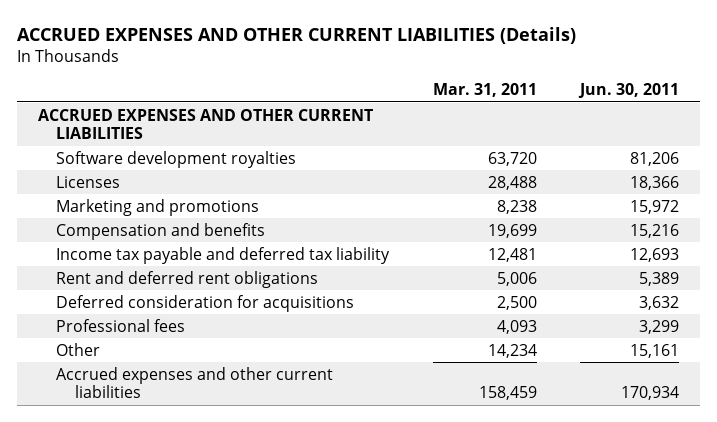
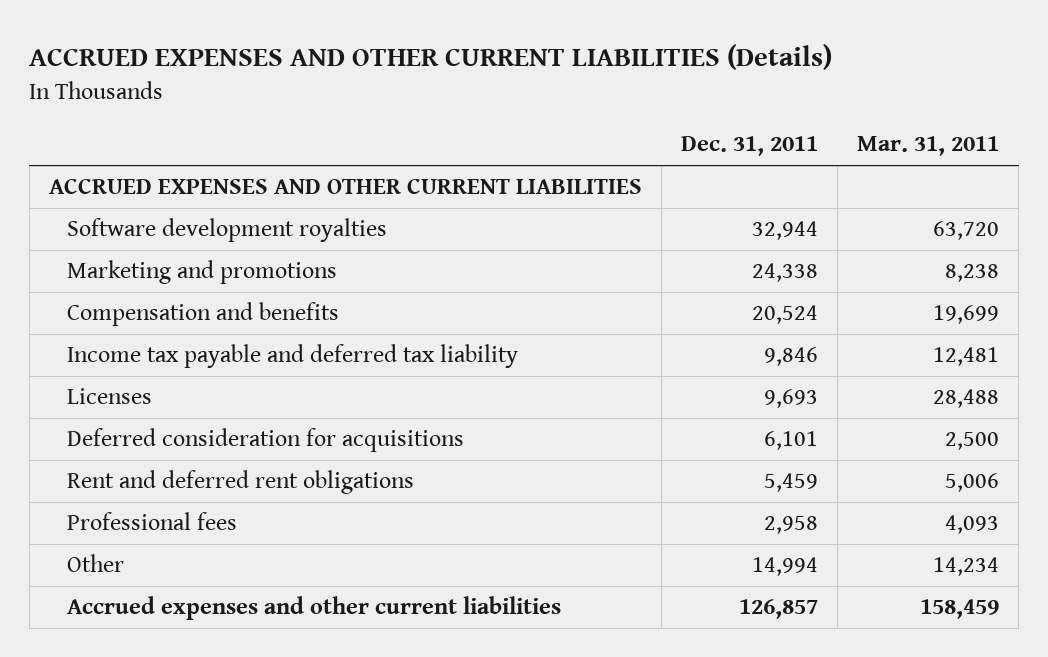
- | Mar. 31, 2011 | Jun. 30, 2011
+ | Dec. 31, 2011 | Mar. 31, 2011
moved down: Licenses | 9,693 | 28,488
moved down: Rent and deferred rent obligations | 5,459 | 5,006

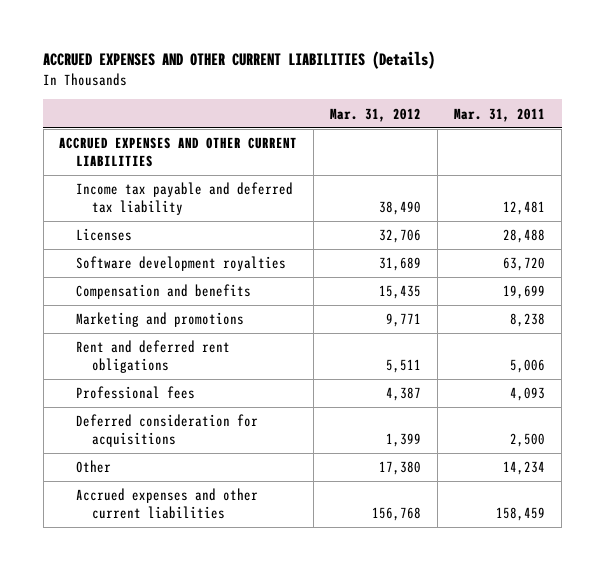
- | Dec. 31, 2011 | Mar. 31, 2011
+ | Mar. 31, 2012 | Mar. 31, 2011
moved down: Software development royalties | 31,689 | 63,720
moved down: Compensation and benefits | 15,435 | 19,699
moved down: Marketing and promotions | 9,771 | 8,238
moved down: Deferred consideration for acquisitions | 1,399 | 2,500

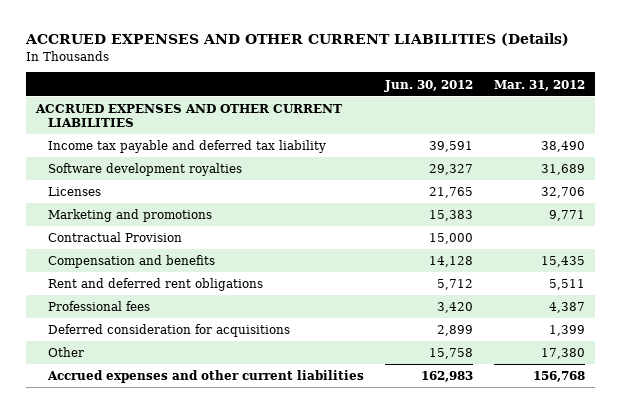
- | Mar. 31, 2012 | Mar. 31, 2011
+ | Jun. 30, 2012 | Mar. 31, 2012
moved down: Licenses | 21,765 | 32,706
+ Contractual Provision | 15,000 |
moved down: Compensation and benefits | 14,128 | 15,435

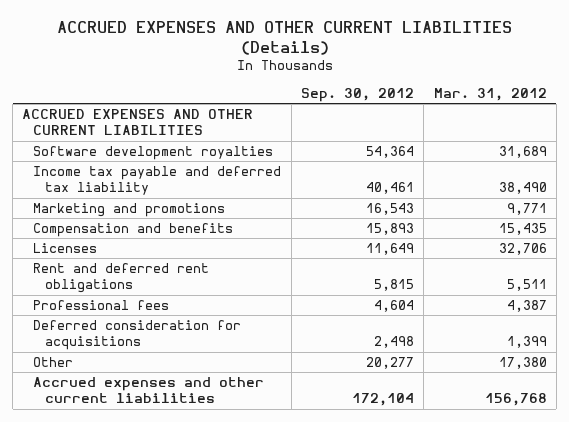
- | Jun. 30, 2012 | Mar. 31, 2012
+ | Sep. 30, 2012 | Mar. 31, 2012
moved down: Income tax payable and deferred tax liability | 40,461 | 38,490
- Contractual Provision | 15,000 |
moved down: Licenses | 11,649 | 32,706

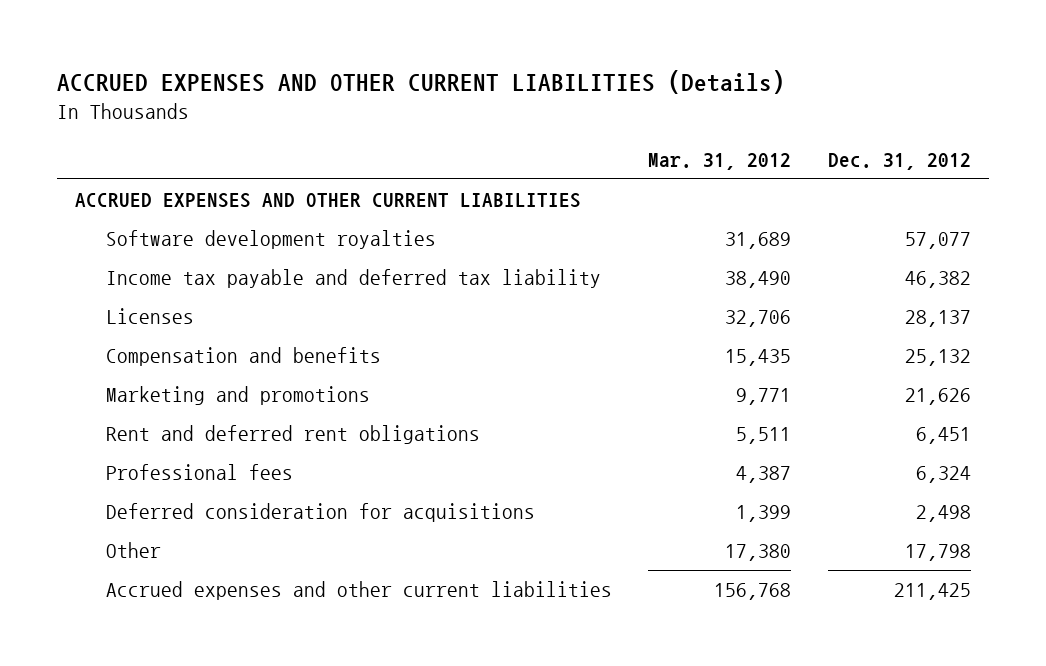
- | Sep. 30, 2012 | Mar. 31, 2012
+ | Mar. 31, 2012 | Dec. 31, 2012
moved down: Compensation and benefits | 15,435 | 25,132
moved down: Marketing and promotions | 9,771 | 21,626

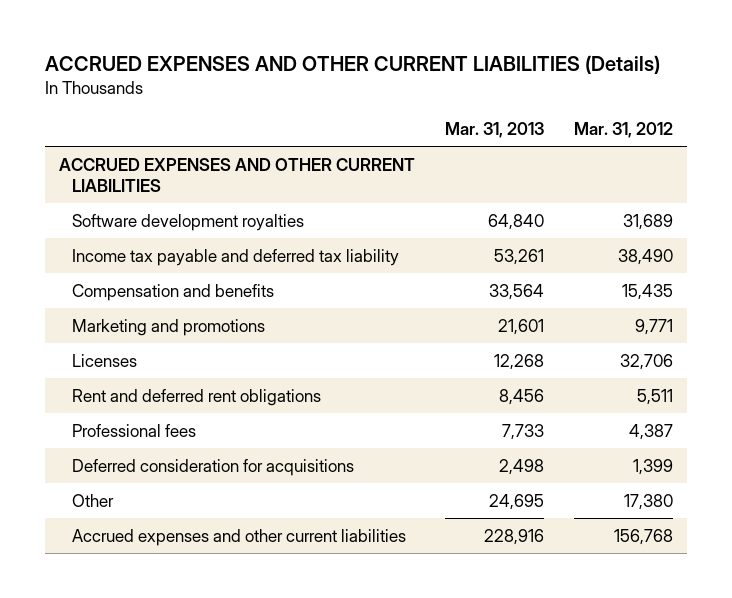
- | Mar. 31, 2012 | Dec. 31, 2012
+ | Mar. 31, 2013 | Mar. 31, 2012
moved down: Licenses | 12,268 | 32,706

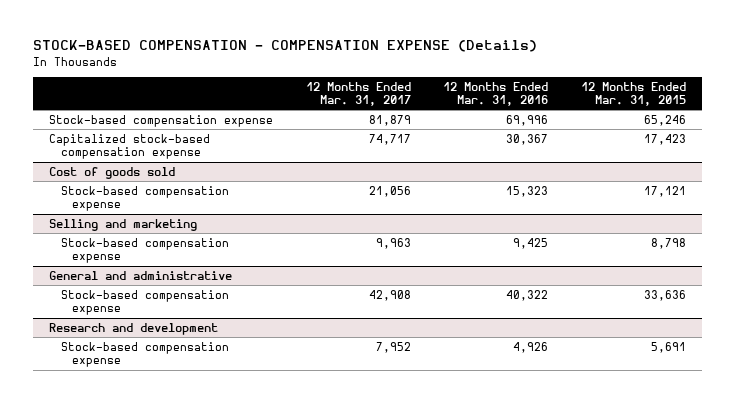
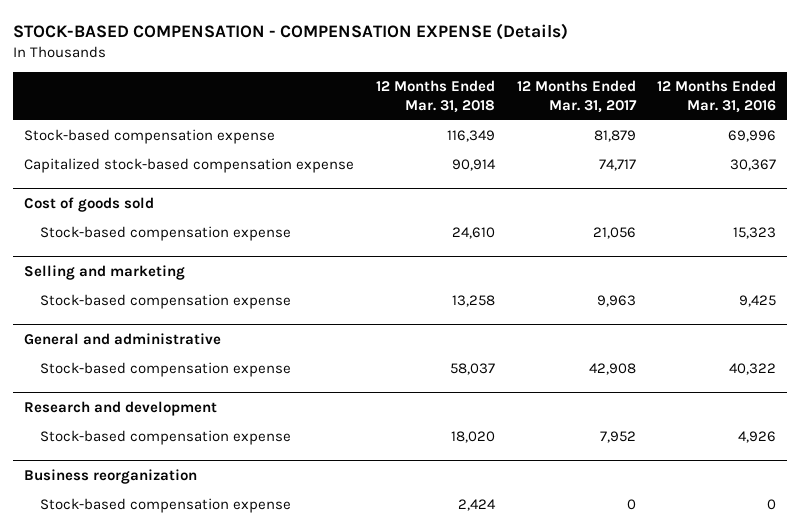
- | 12 Months Ended Mar. 31, 2017 | 12 Months Ended Mar. 31, 2016 | 12 Months Ended Mar. 31, 2015
+ | 12 Months Ended Mar. 31, 2018 | 12 Months Ended Mar. 31, 2017 | 12 Months Ended Mar. 31, 2016
+ Business reorganization
+ Stock-based compensation expense | 2,424 | 0 | 0

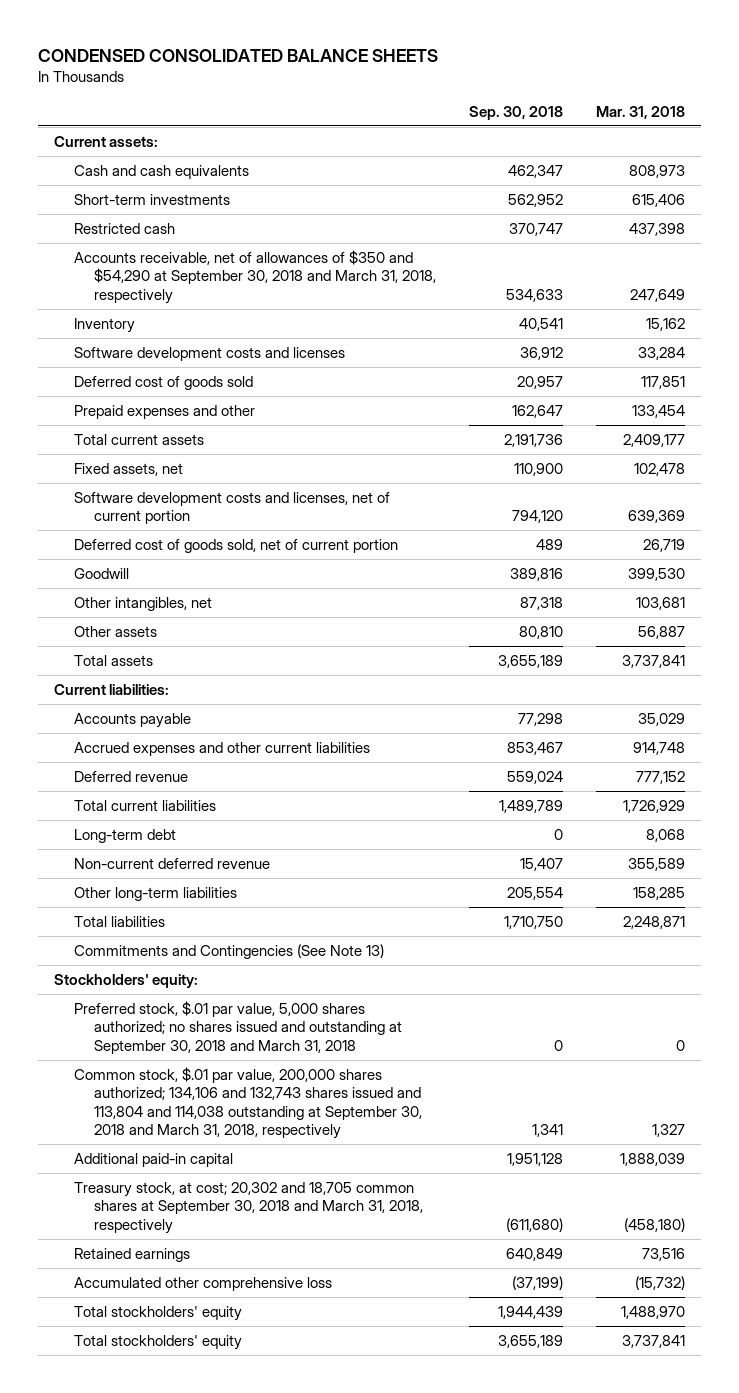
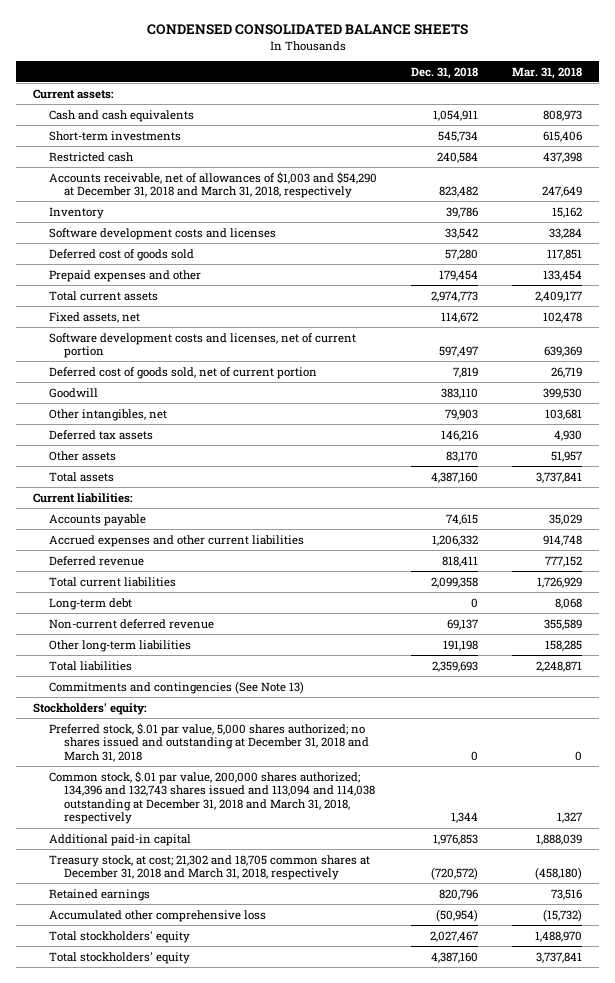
- | Sep. 30, 2018 | Mar. 31, 2018
+ | Dec. 31, 2018 | Mar. 31, 2018
- Accounts receivable, net of allowances of $350 and $54,290 at September 30, 2018 and March 31, 2018, respectively | 534,633 | 247,649
+ Accounts receivable, net of allowances of $1,003 and $54,290 at December 31, 2018 and March 31, 2018, respectively | 823,482 | 247,649
- Other assets | 80,810 | 56,887
+ Deferred tax assets | 146,216 | 4,930
+ Other assets | 83,170 | 51,957
- Commitments and Contingencies (See Note 13)
+ Commitments and contingencies (See Note 13)
- Preferred stock, $.01 par value, 5,000 shares authorized; no shares issued and outstanding at September 30, 2018 and March 31, 2018 | 0 | 0
- Common stock, $.01 par value, 200,000 shares authorized; 134,106 and 132,743 shares issued and 113,804 and 114,038 outstanding at September 30, 2018 and March 31, 2018, respectively | 1,341 | 1,327
+ Preferred stock, $.01 par value, 5,000 shares authorized; no shares issued and outstanding at December 31, 2018 and March 31, 2018 | 0 | 0
+ Common stock, $.01 par value, 200,000 shares authorized; 134,396 and 132,743 shares issued and 113,094 and 114,038 outstanding at December 31, 2018 and March 31, 2018, respectively | 1,344 | 1,327
- Treasury stock, at cost; 20,302 and 18,705 common shares at September 30, 2018 and March 31, 2018, respectively | (611,680) | (458,180)
+ Treasury stock, at cost; 21,302 and 18,705 common shares at December 31, 2018 and March 31, 2018, respectively | (720,572) | (458,180)

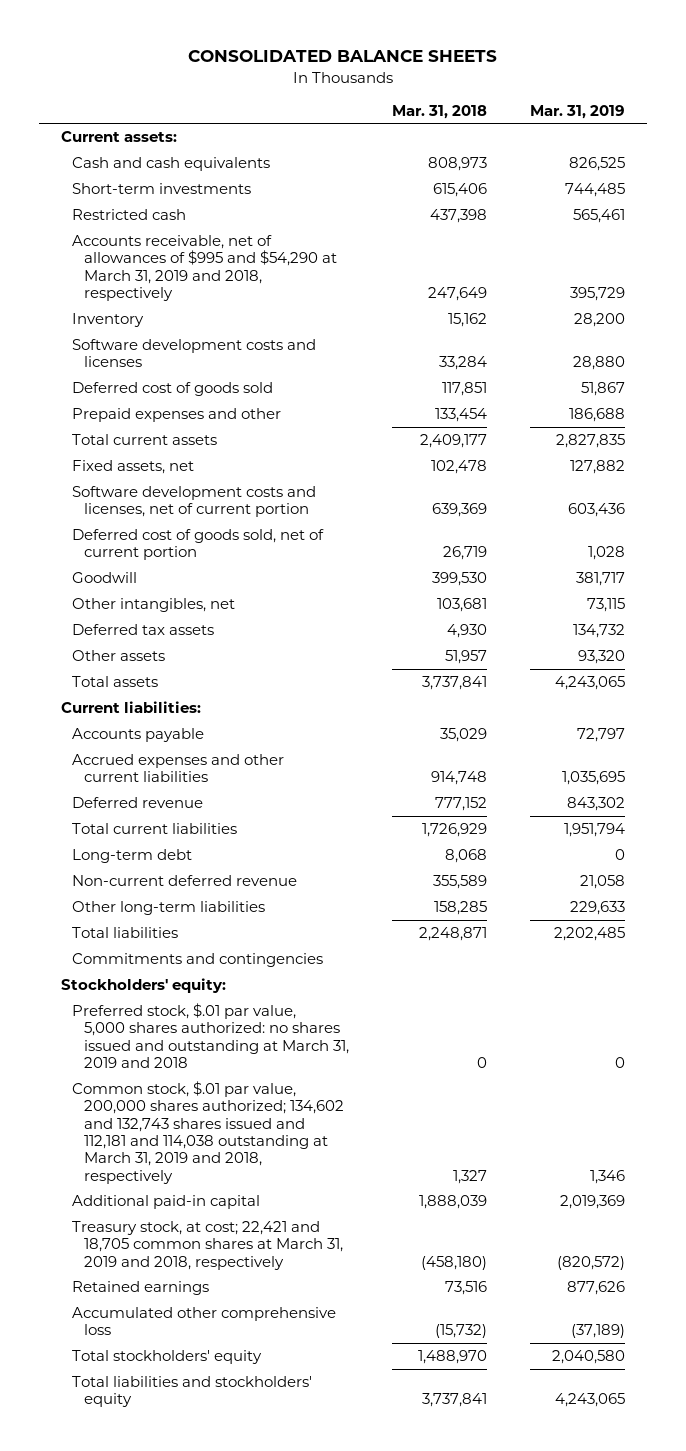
- CONDENSED CONSOLIDATED BALANCE SHEETS
+ CONSOLIDATED BALANCE SHEETS
- | Dec. 31, 2018 | Mar. 31, 2018
+ | Mar. 31, 2018 | Mar. 31, 2019
- Accounts receivable, net of allowances of $1,003 and $54,290 at December 31, 2018 and March 31, 2018, respectively | 823,482 | 247,649
+ Accounts receivable, net of allowances of $995 and $54,290 at March 31, 2019 and 2018, respectively | 247,649 | 395,729
- Commitments and contingencies (See Note 13)
+ Commitments and contingencies
- Preferred stock, $.01 par value, 5,000 shares authorized; no shares issued and outstanding at December 31, 2018 and March 31, 2018 | 0 | 0
- Common stock, $.01 par value, 200,000 shares authorized; 134,396 and 132,743 shares issued and 113,094 and 114,038 outstanding at December 31, 2018 and March 31, 2018, respectively | 1,344 | 1,327
+ Preferred stock, $.01 par value, 5,000 shares authorized: no shares issued and outstanding at March 31, 2019 and 2018 | 0 | 0
+ Common stock, $.01 par value, 200,000 shares authorized; 134,602 and 132,743 shares issued and 112,181 and 114,038 outstanding at March 31, 2019 and 2018, respectively | 1,327 | 1,346
- Treasury stock, at cost; 21,302 and 18,705 common shares at December 31, 2018 and March 31, 2018, respectively | (720,572) | (458,180)
+ Treasury stock, at cost; 22,421 and 18,705 common shares at March 31, 2019 and 2018, respectively | (458,180) | (820,572)
- Total stockholders' equity | 4,387,160 | 3,737,841
+ Total liabilities and stockholders' equity | 3,737,841 | 4,243,065

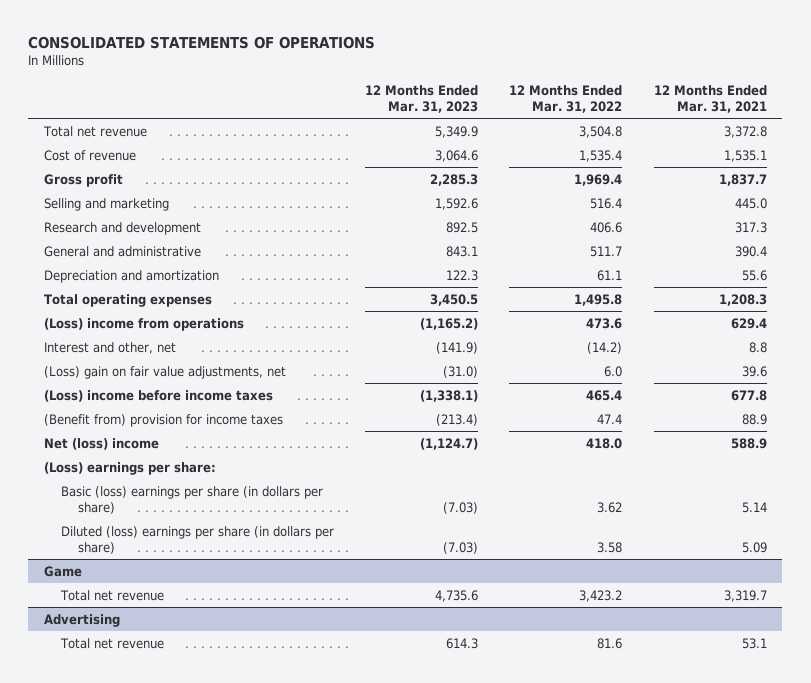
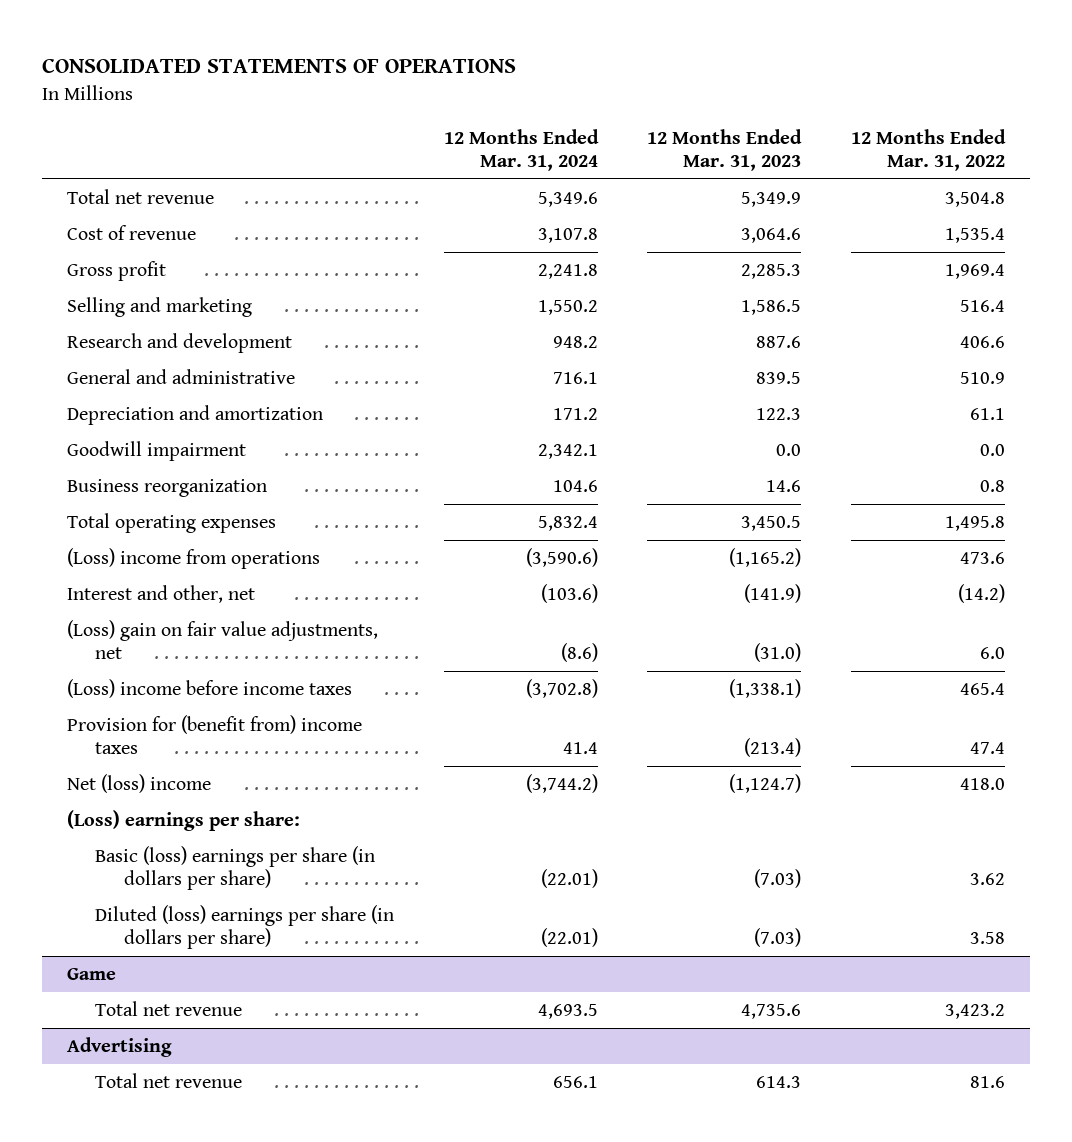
- | 12 Months Ended Mar. 31, 2023 | 12 Months Ended Mar. 31, 2022 | 12 Months Ended Mar. 31, 2021
+ | 12 Months Ended Mar. 31, 2024 | 12 Months Ended Mar. 31, 2023 | 12 Months Ended Mar. 31, 2022
- Selling and marketing | 1,592.6 | 516.4 | 445.0
- Research and development | 892.5 | 406.6 | 317.3
- General and administrative | 843.1 | 511.7 | 390.4
+ Selling and marketing | 1,550.2 | 1,586.5 | 516.4
+ Research and development | 948.2 | 887.6 | 406.6
+ General and administrative | 716.1 | 839.5 | 510.9
+ Goodwill impairment | 2,342.1 | 0.0 | 0.0
+ Business reorganization | 104.6 | 14.6 | 0.8
- (Benefit from) provision for income taxes | (213.4) | 47.4 | 88.9
+ Provision for (benefit from) income taxes | 41.4 | (213.4) | 47.4

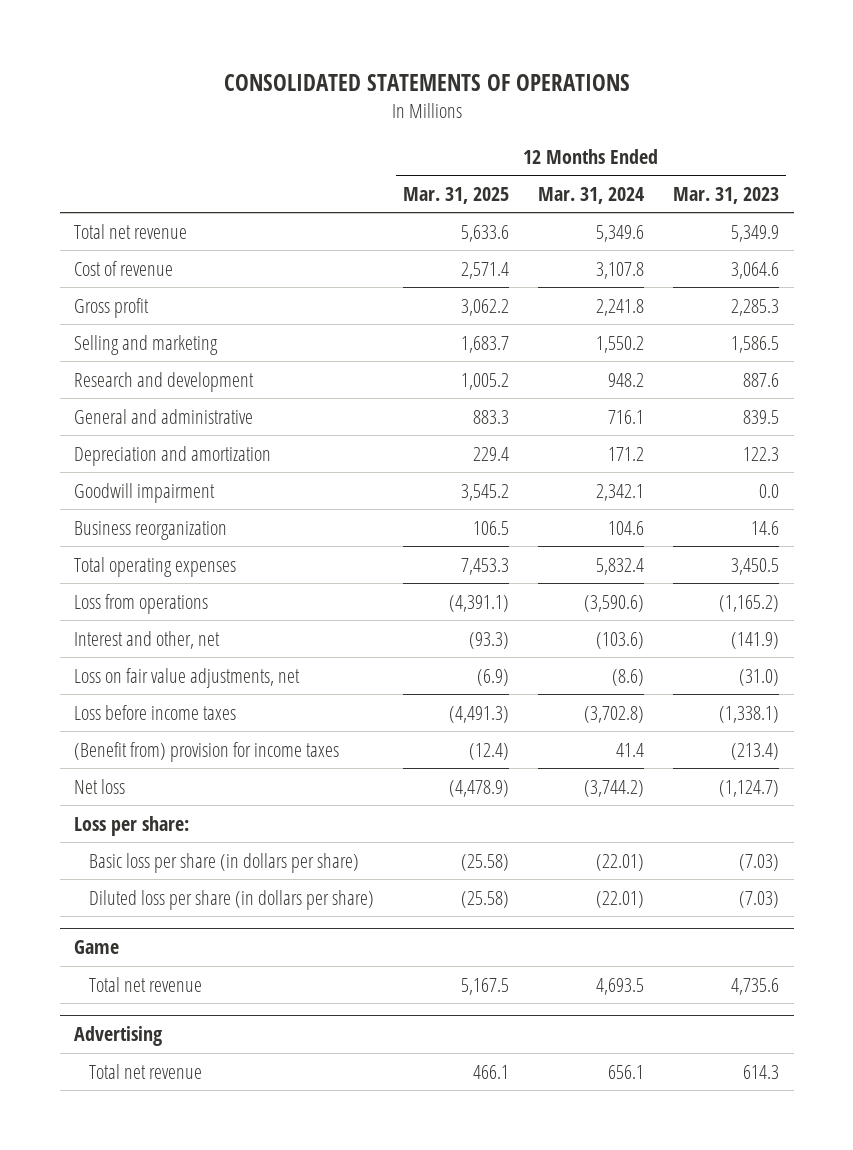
- | 12 Months Ended Mar. 31, 2024 | 12 Months Ended Mar. 31, 2023 | 12 Months Ended Mar. 31, 2022
+ | 12 Months Ended Mar. 31, 2025 | 12 Months Ended Mar. 31, 2024 | 12 Months Ended Mar. 31, 2023
- (Loss) income from operations | (3,590.6) | (1,165.2) | 473.6
+ Loss from operations | (4,391.1) | (3,590.6) | (1,165.2)
- (Loss) gain on fair value adjustments, net | (8.6) | (31.0) | 6.0
- (Loss) income before income taxes | (3,702.8) | (1,338.1) | 465.4
- Provision for (benefit from) income taxes | 41.4 | (213.4) | 47.4
- Net (loss) income | (3,744.2) | (1,124.7) | 418.0
- (Loss) earnings per share:
- Basic (loss) earnings per share (in dollars per share) | (22.01) | (7.03) | 3.62
- Diluted (loss) earnings per share (in dollars per share) | (22.01) | (7.03) | 3.58
+ Loss on fair value adjustments, net | (6.9) | (8.6) | (31.0)
+ Loss before income taxes | (4,491.3) | (3,702.8) | (1,338.1)
+ (Benefit from) provision for income taxes | (12.4) | 41.4 | (213.4)
+ Net loss | (4,478.9) | (3,744.2) | (1,124.7)
+ Loss per share:
+ Basic loss per share (in dollars per share) | (25.58) | (22.01) | (7.03)
+ Diluted loss per share (in dollars per share) | (25.58) | (22.01) | (7.03)

